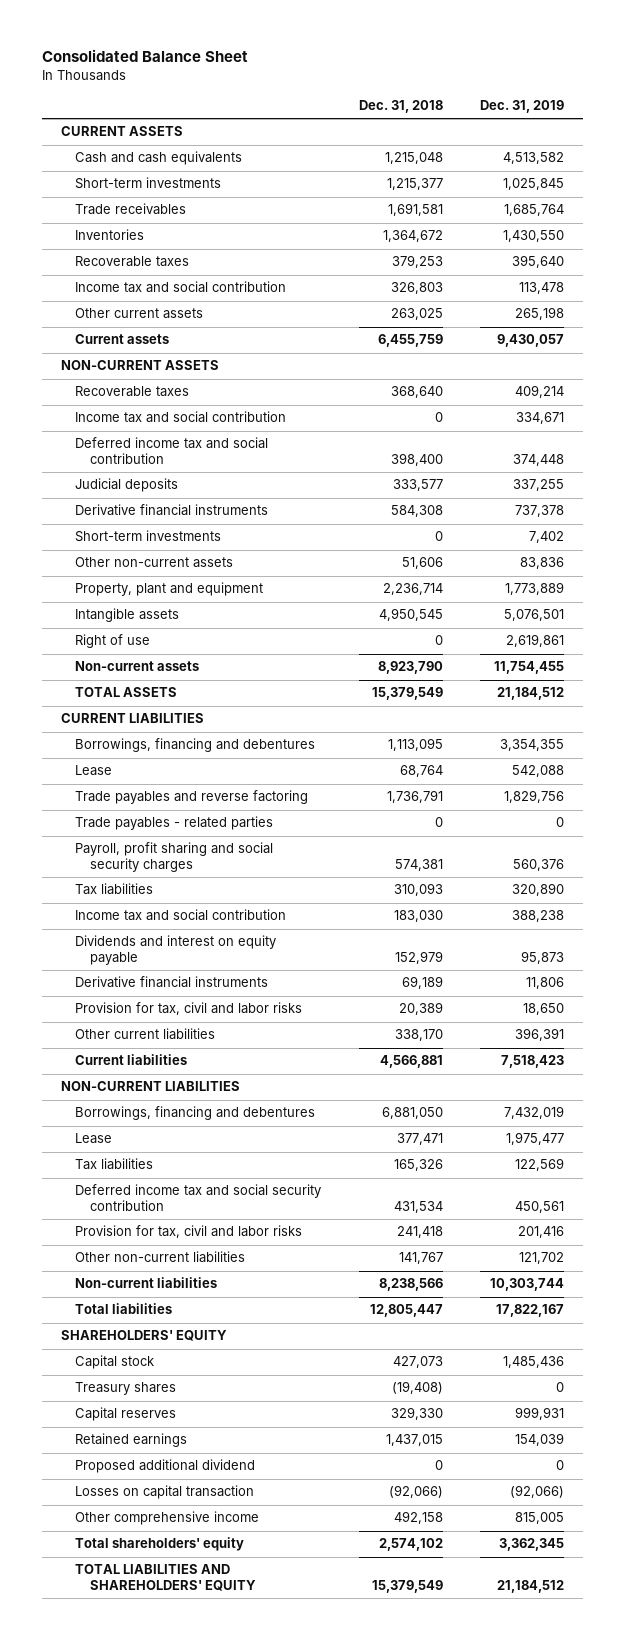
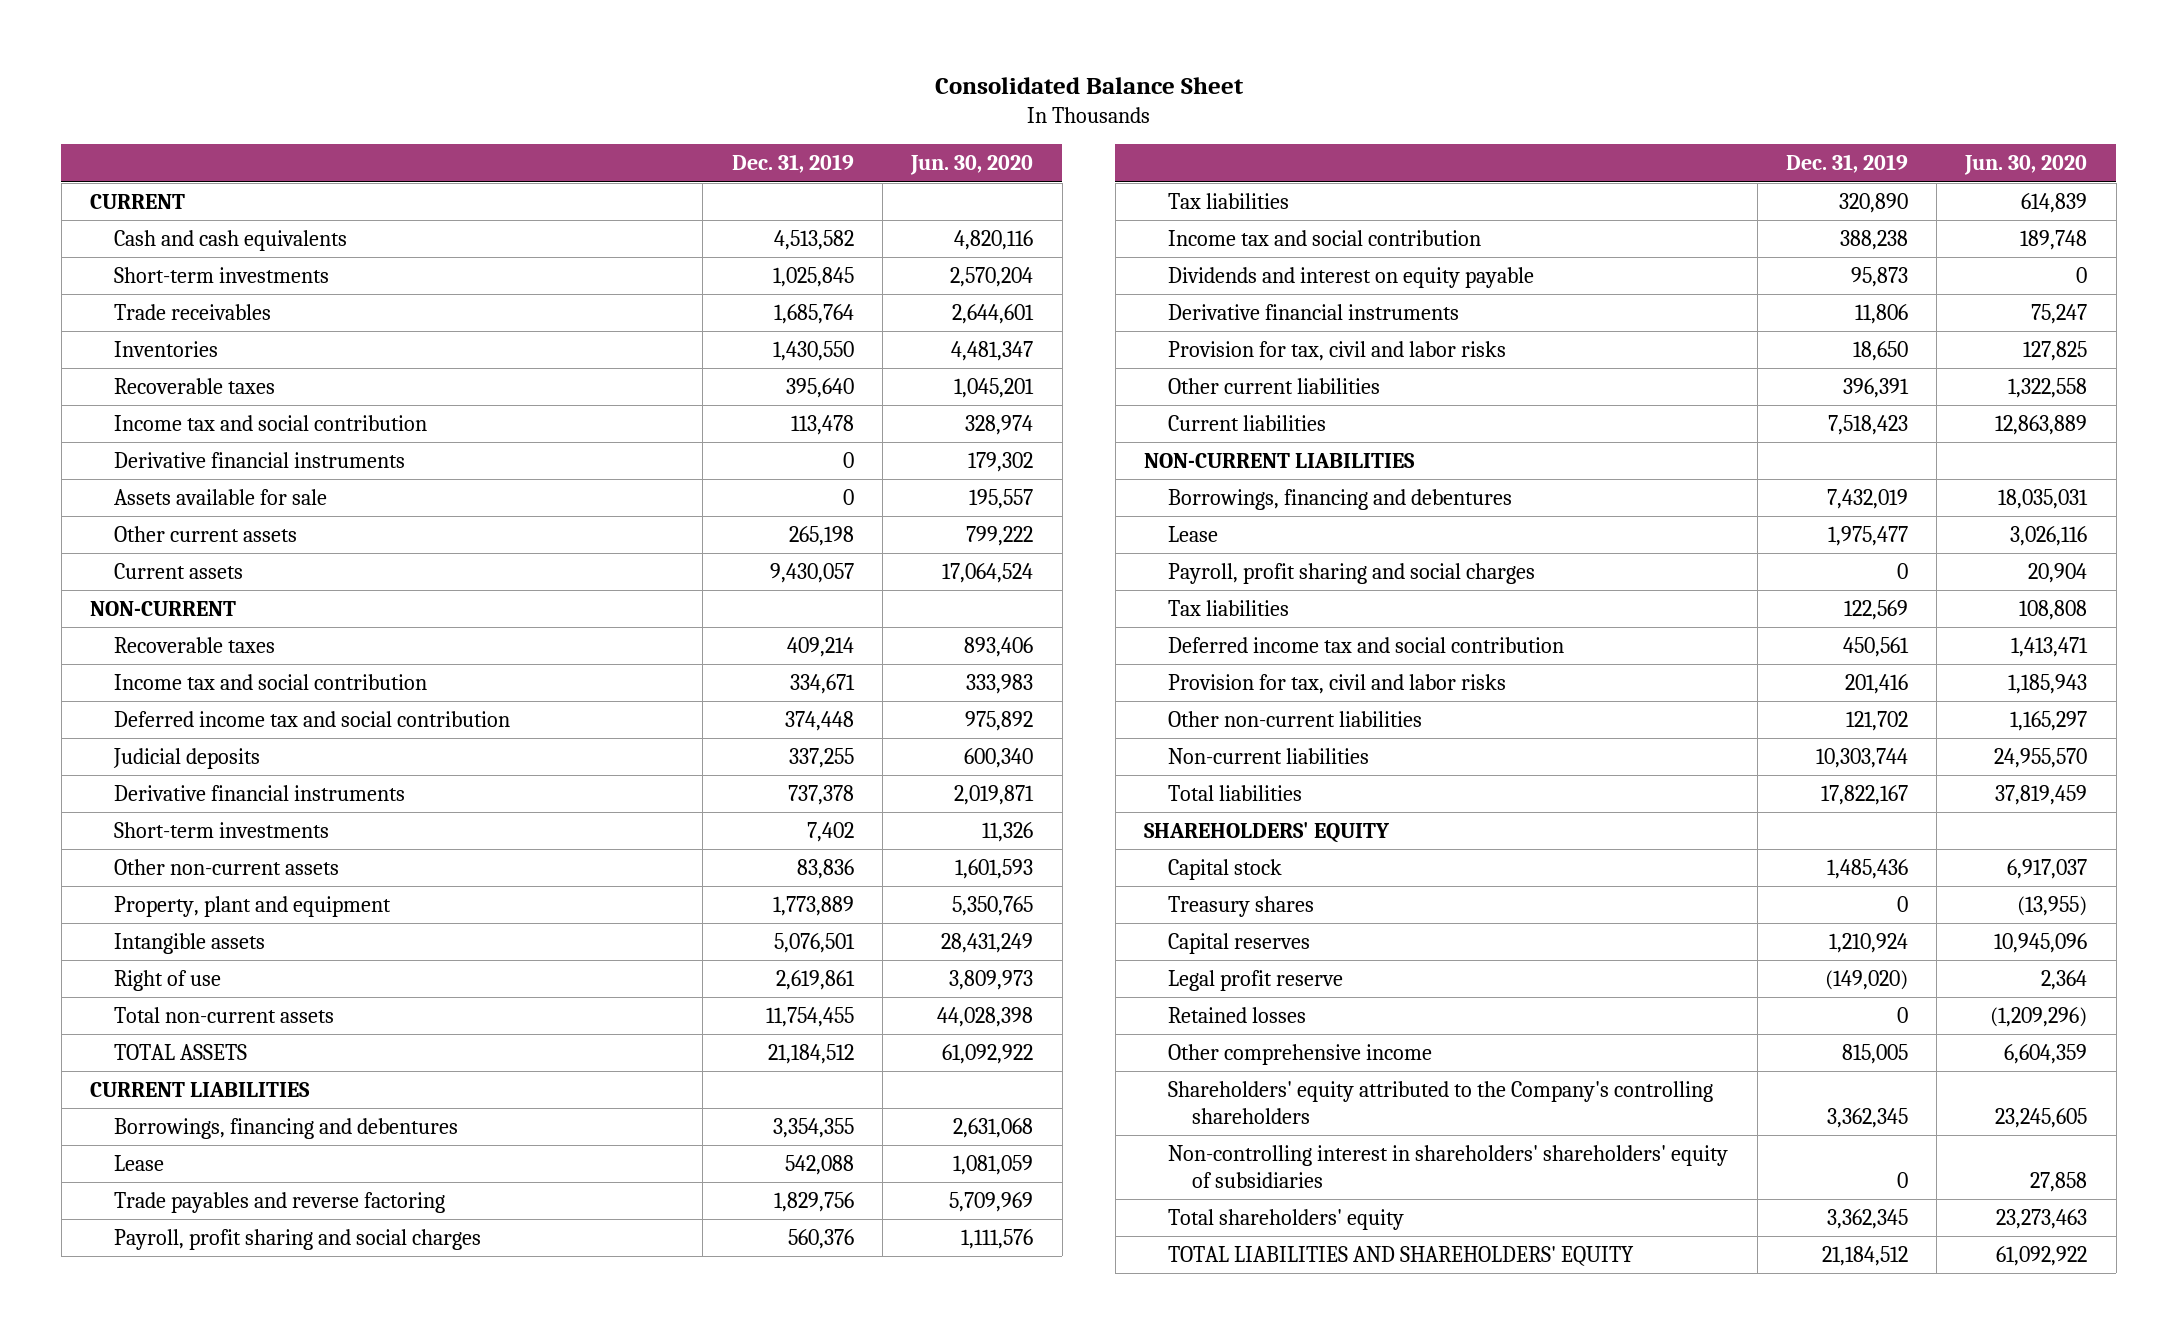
- | Dec. 31, 2018 | Dec. 31, 2019
+ | Dec. 31, 2019 | Jun. 30, 2020
- CURRENT ASSETS
+ CURRENT
+ Derivative financial instruments | 0 | 179,302
+ Assets available for sale | 0 | 195,557
- NON-CURRENT ASSETS
+ NON-CURRENT
- Non-current assets | 8,923,790 | 11,754,455
+ Total non-current assets | 11,754,455 | 44,028,398
- Trade payables - related parties | 0 | 0
- Payroll, profit sharing and social security charges | 574,381 | 560,376
+ Payroll, profit sharing and social charges | 560,376 | 1,111,576
+ Payroll, profit sharing and social charges | 0 | 20,904
- Deferred income tax and social security contribution | 431,534 | 450,561
+ Deferred income tax and social contribution | 450,561 | 1,413,471
- Capital reserves | 329,330 | 999,931
- Retained earnings | 1,437,015 | 154,039
- Proposed additional dividend | 0 | 0
- Losses on capital transaction | (92,066) | (92,066)
+ Capital reserves | 1,210,924 | 10,945,096
+ Legal profit reserve | (149,020) | 2,364
+ Retained losses | 0 | (1,209,296)
+ Shareholders' equity attributed to the Company's controlling shareholders | 3,362,345 | 23,245,605
+ Non-controlling interest in shareholders' shareholders' equity of subsidiaries | 0 | 27,858

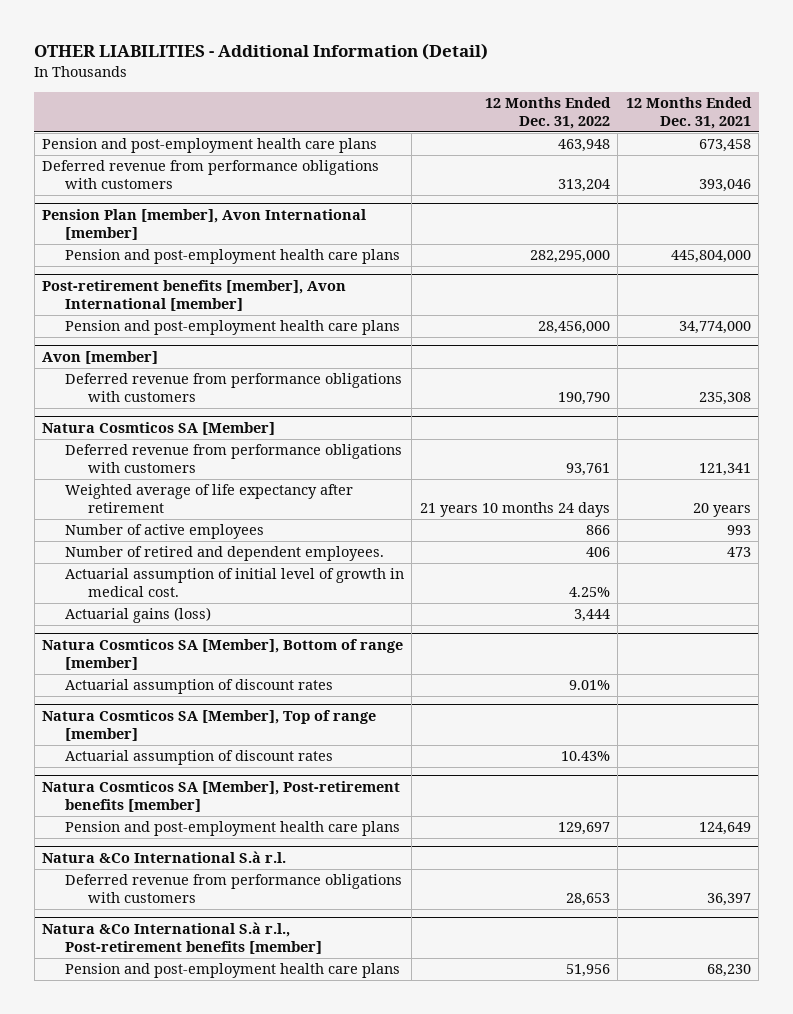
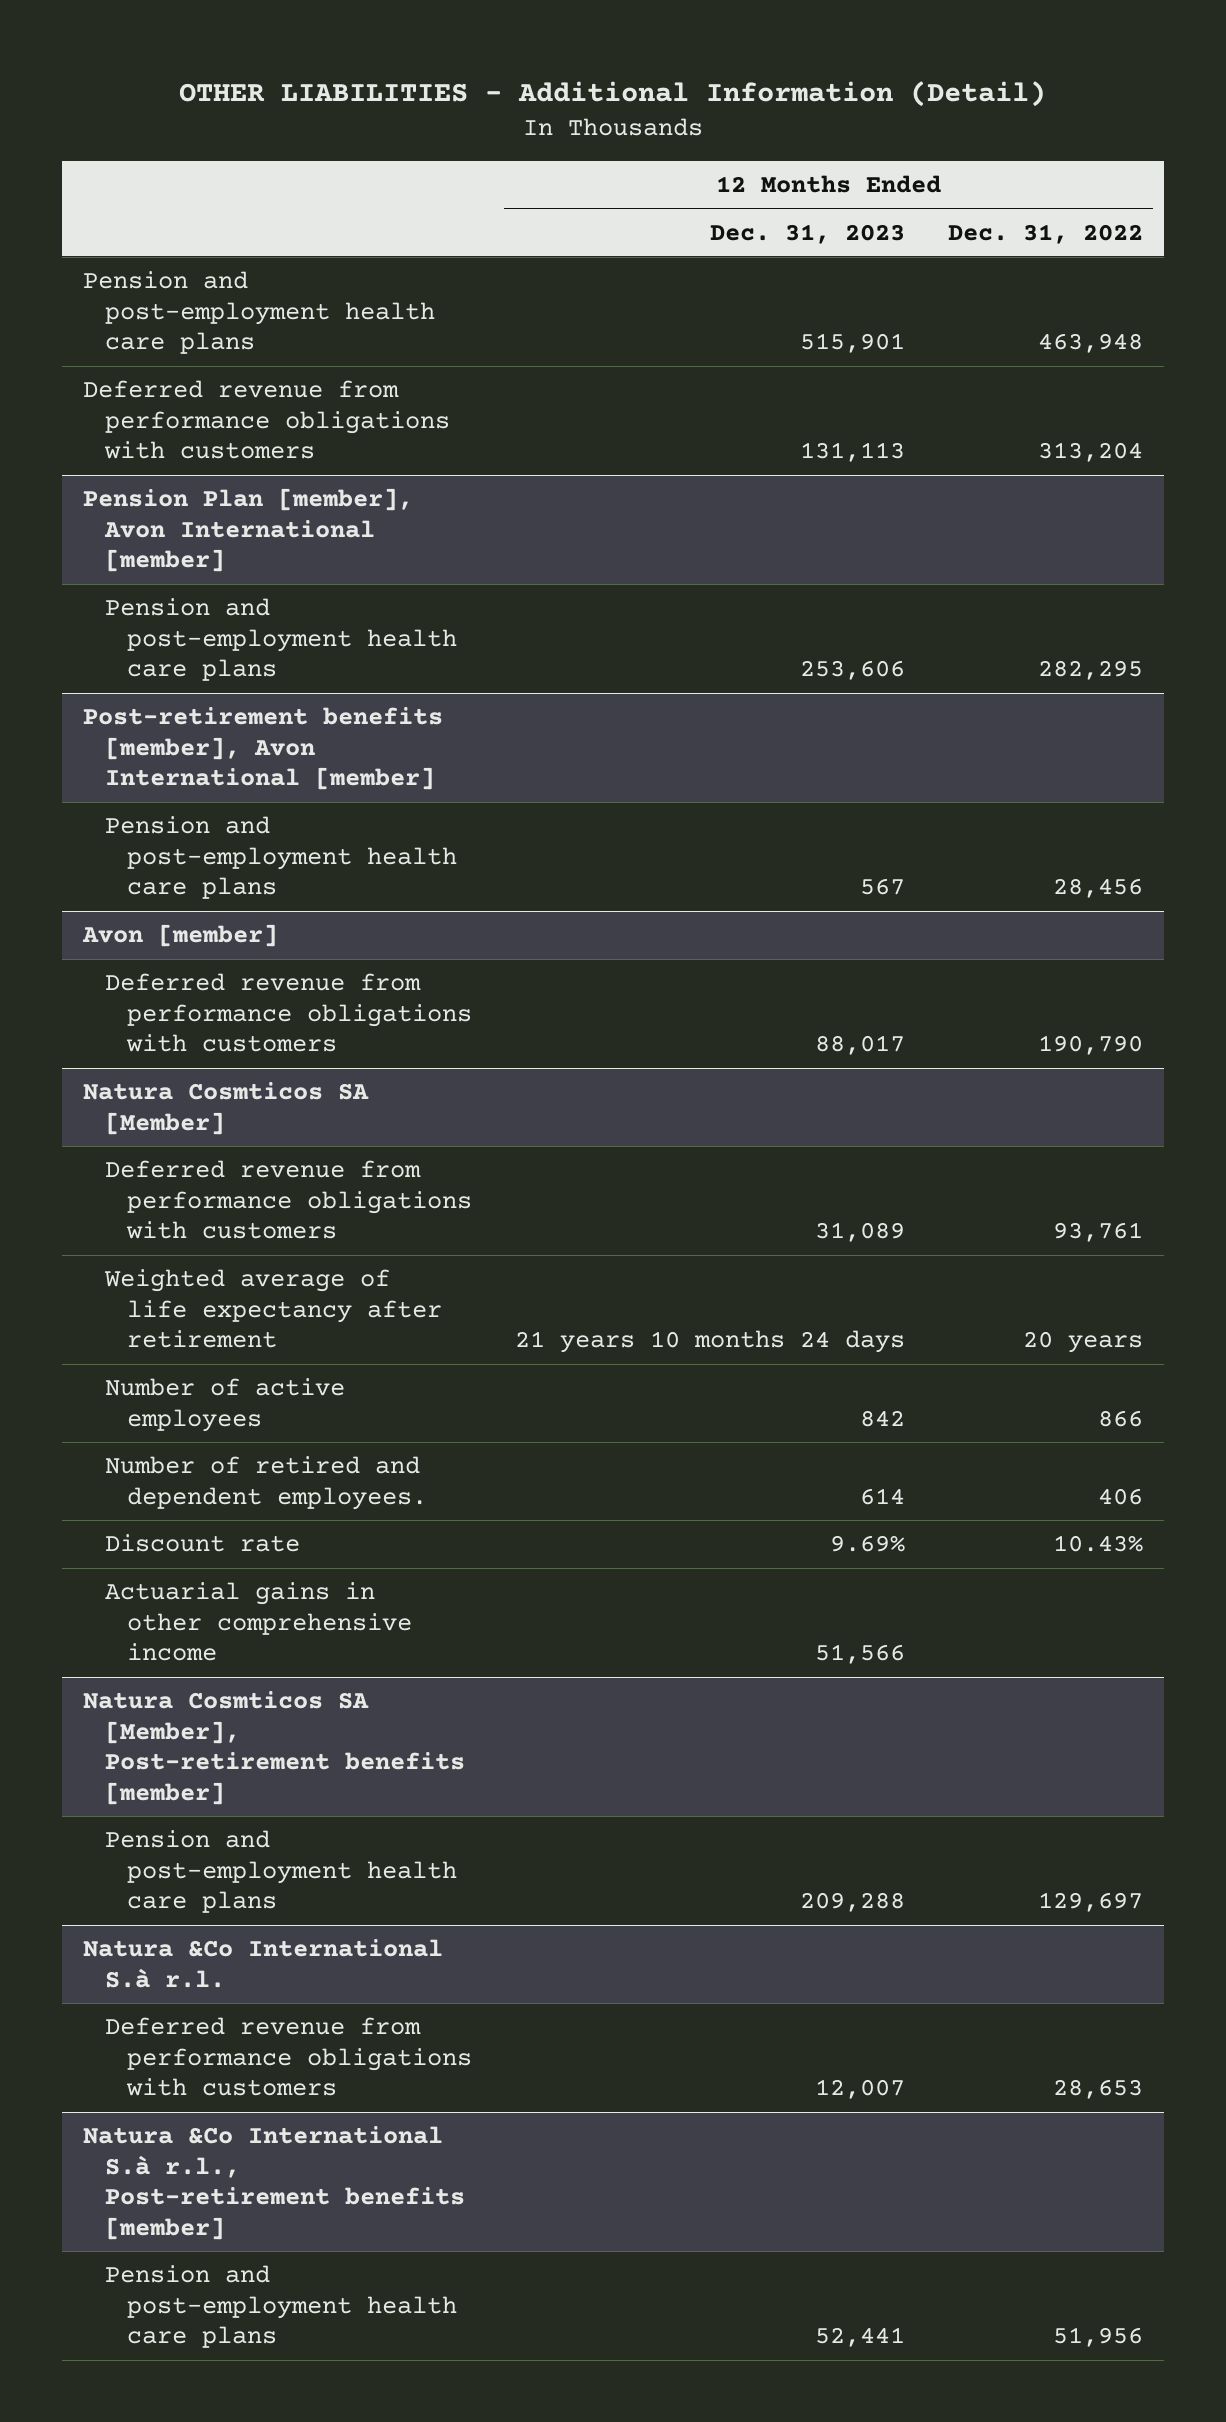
- | 12 Months Ended Dec. 31, 2022 | 12 Months Ended Dec. 31, 2021
+ | 12 Months Ended Dec. 31, 2023 | 12 Months Ended Dec. 31, 2022
@ Pension Plan [member], Avon International [member]
- Pension and post-employment health care plans | 282,295,000 | 445,804,000
+ Pension and post-employment health care plans | 253,606 | 282,295
@ Post-retirement benefits [member], Avon International [member]
- Pension and post-employment health care plans | 28,456,000 | 34,774,000
+ Pension and post-employment health care plans | 567 | 28,456
@ Natura Cosmticos SA [Member]
- Weighted average of life expectancy after retirement | 21 years 10 months 24 days | 20 years
+ Weighted average of life expectancy after retirement | 21 years 10 months 24 days | 20 years
- Actuarial assumption of initial level of growth in medical cost. | 4.25% |
- Actuarial gains (loss) | 3,444 |
- Natura Cosmticos SA [Member], Bottom of range [member]
- Actuarial assumption of discount rates | 9.01% |
- Natura Cosmticos SA [Member], Top of range [member]
- Actuarial assumption of discount rates | 10.43% |
@ Natura Cosmticos SA [Member]
+ Discount rate | 9.69% | 10.43%
+ Actuarial gains in other comprehensive income | 51,566 |

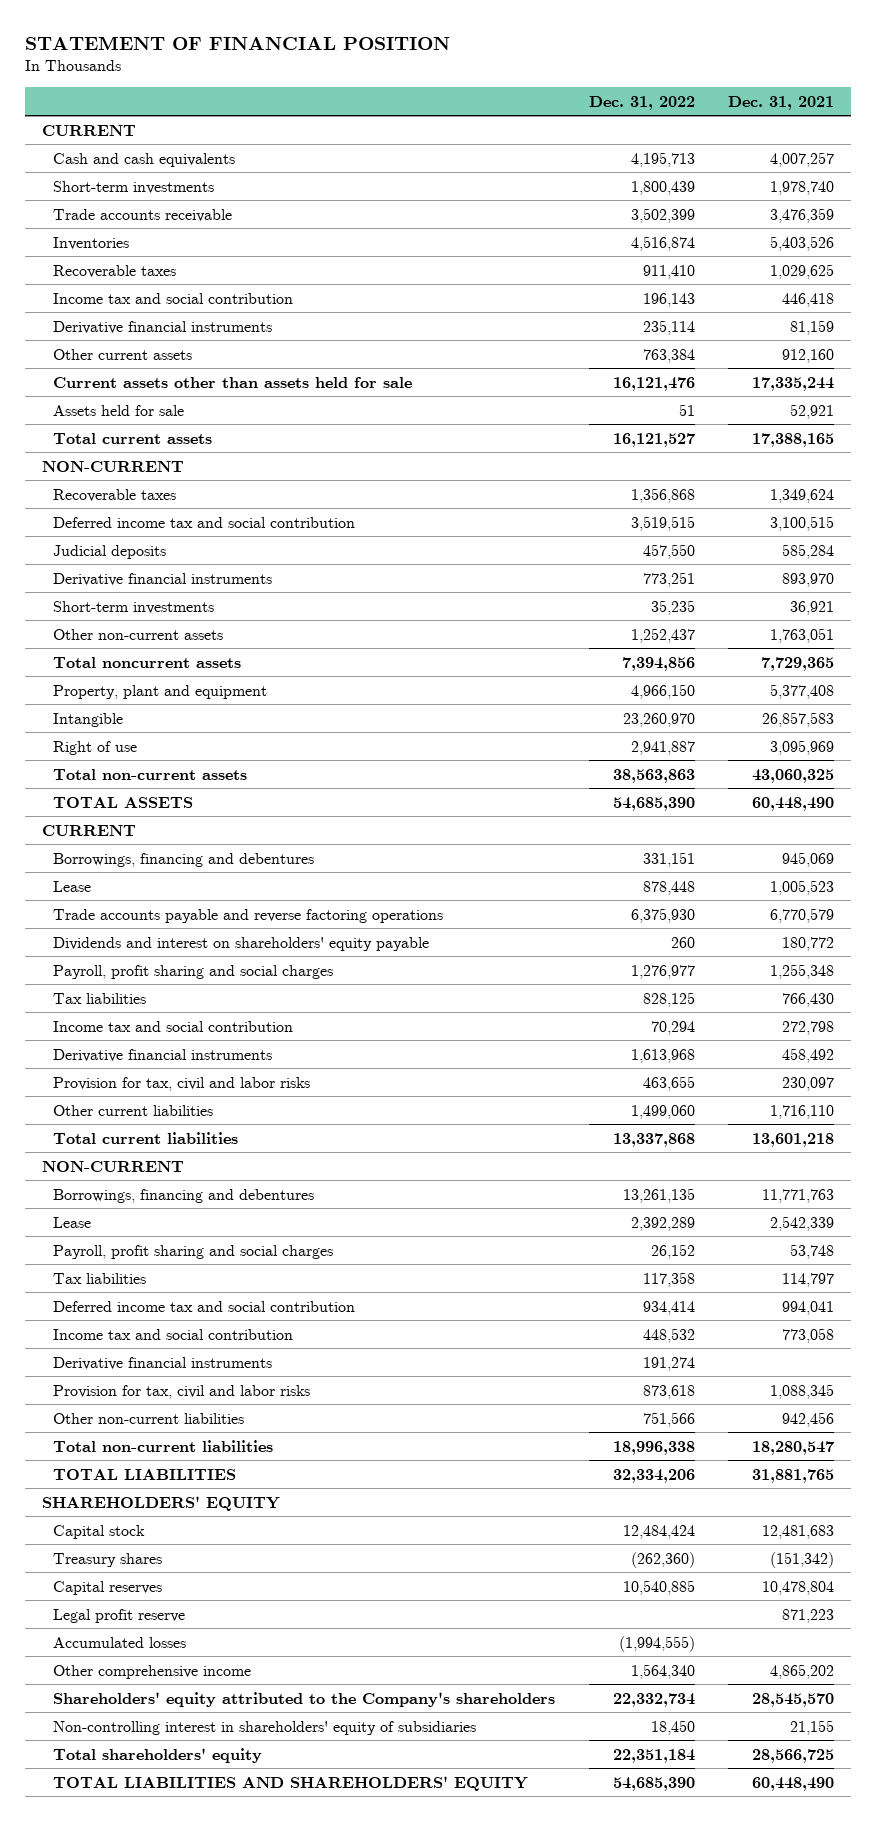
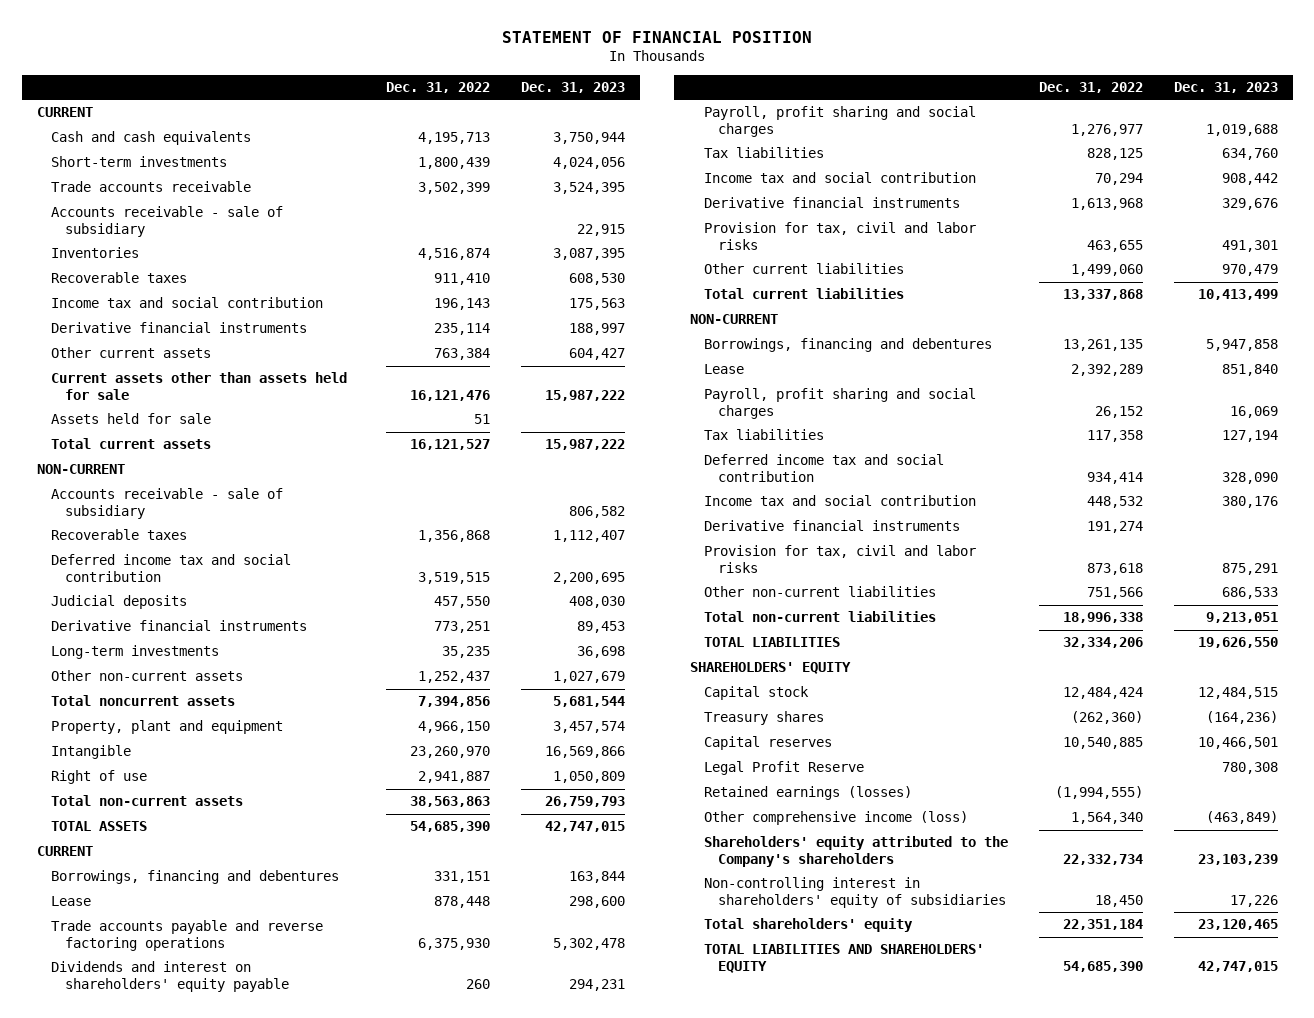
- | Dec. 31, 2022 | Dec. 31, 2021
+ | Dec. 31, 2022 | Dec. 31, 2023
+ Accounts receivable - sale of subsidiary | | 22,915
+ Accounts receivable - sale of subsidiary | | 806,582
- Short-term investments | 35,235 | 36,921
+ Long-term investments | 35,235 | 36,698
- Legal profit reserve | | 871,223
- Accumulated losses | (1,994,555) |
- Other comprehensive income | 1,564,340 | 4,865,202
+ Legal Profit Reserve | | 780,308
+ Retained earnings (losses) | (1,994,555) |
+ Other comprehensive income (loss) | 1,564,340 | (463,849)

